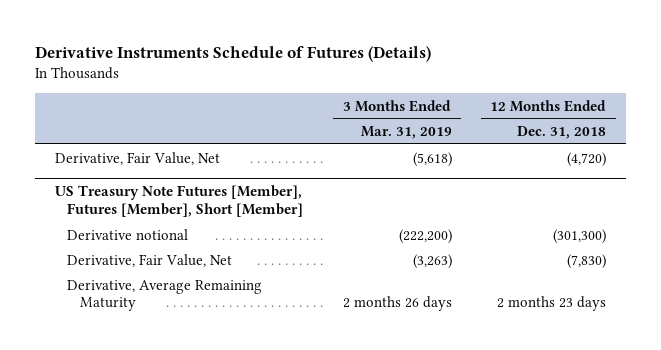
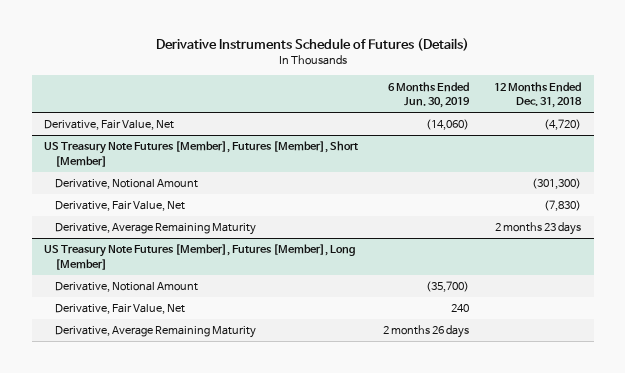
- | 3 Months Ended Mar. 31, 2019 | 12 Months Ended Dec. 31, 2018
+ | 6 Months Ended Jun. 30, 2019 | 12 Months Ended Dec. 31, 2018
@ US Treasury Note Futures [Member], Futures [Member], Short [Member]
- Derivative notional | (222,200) | (301,300)
+ Derivative, Notional Amount | | (301,300)
+ US Treasury Note Futures [Member], Futures [Member], Long [Member]
+ Derivative, Notional Amount | (35,700) |
+ Derivative, Fair Value, Net | 240 |
+ Derivative, Average Remaining Maturity | 2 months 26 days |

